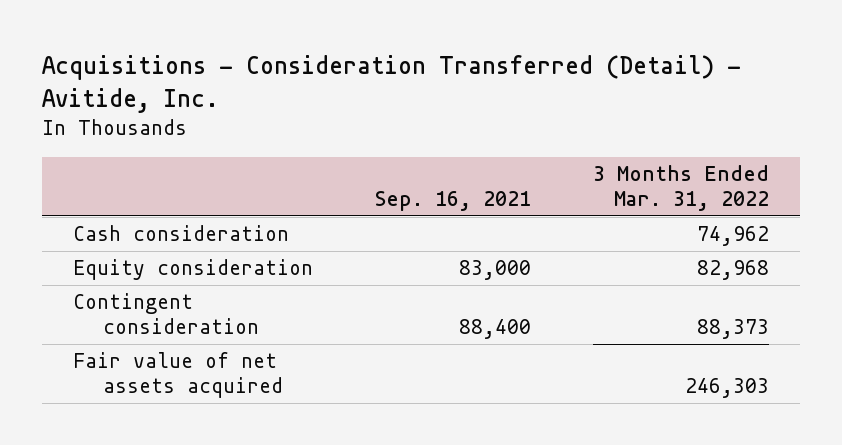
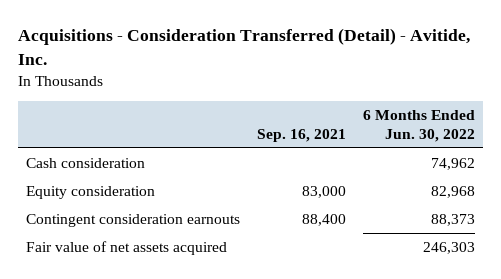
- | Sep. 16, 2021 | 3 Months Ended Mar. 31, 2022
+ | Sep. 16, 2021 | 6 Months Ended Jun. 30, 2022
- Contingent consideration | 88,400 | 88,373
+ Contingent consideration earnouts | 88,400 | 88,373

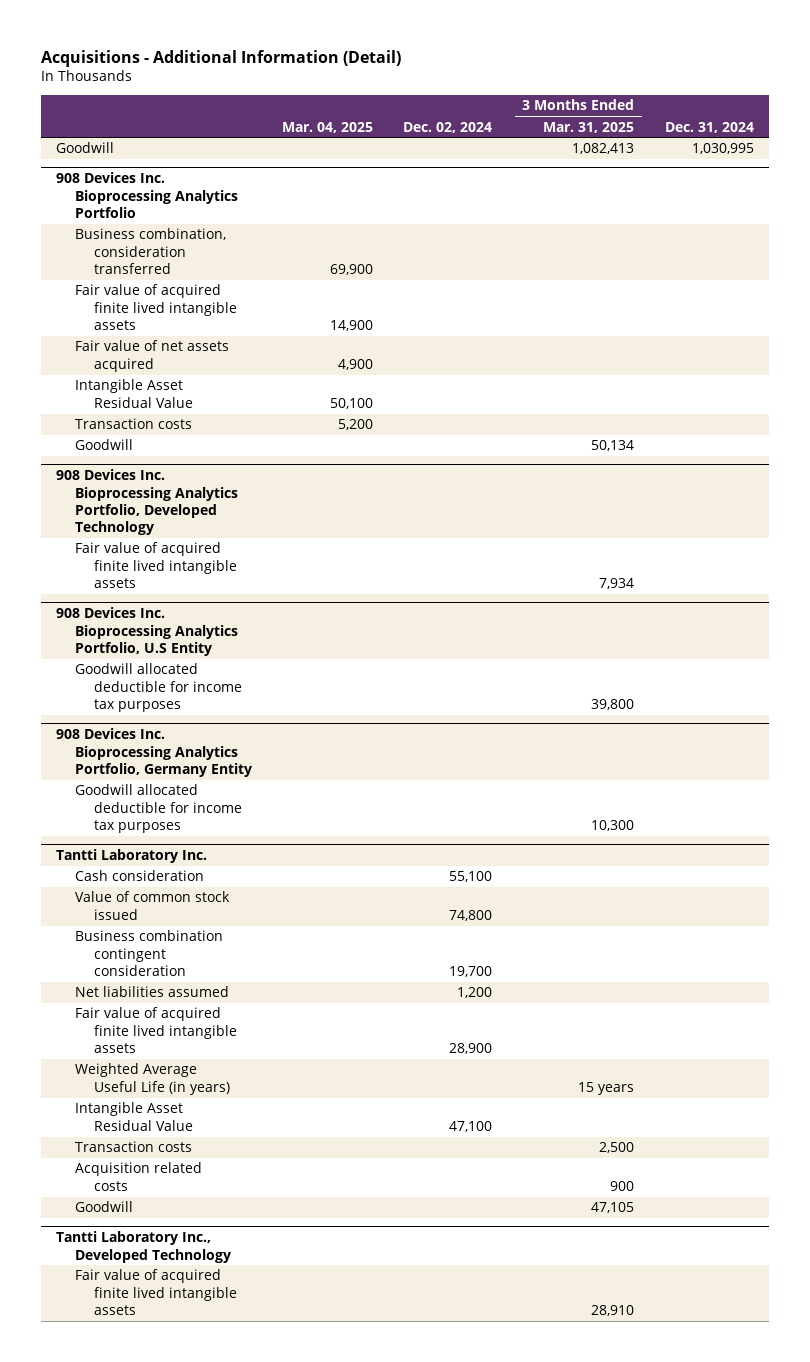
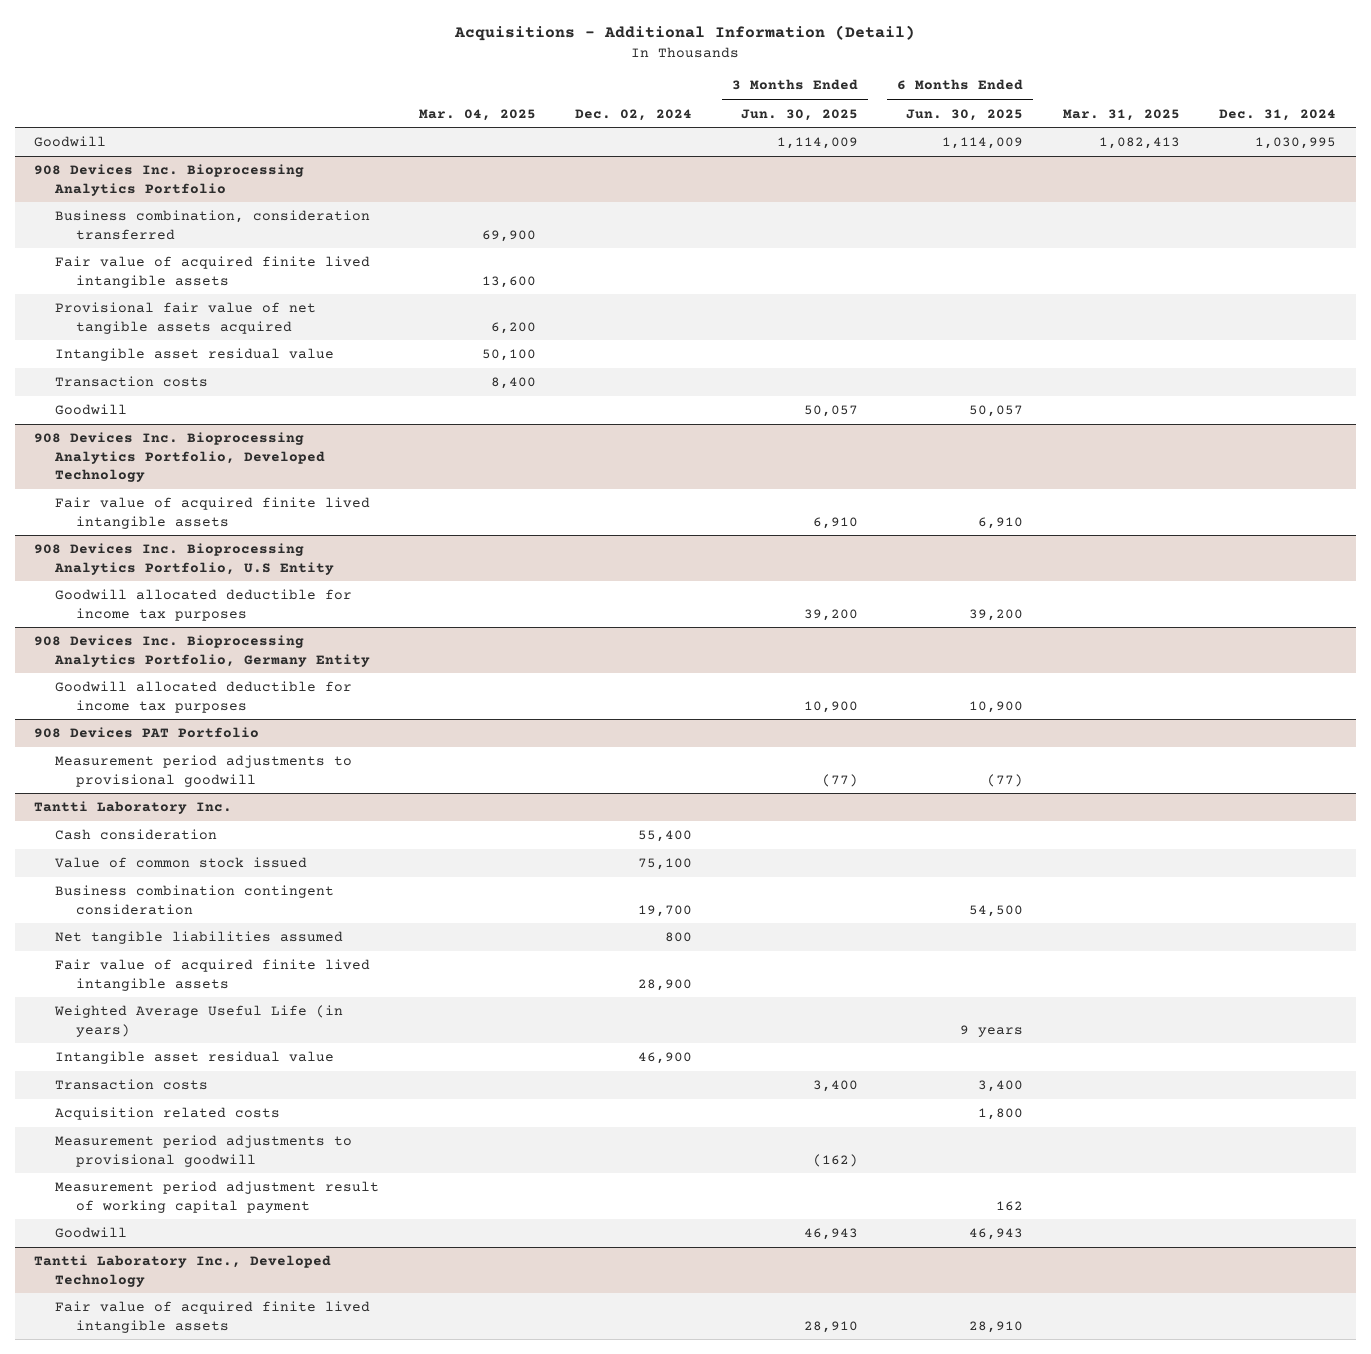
- | Mar. 04, 2025 | Dec. 02, 2024 | 3 Months Ended Mar. 31, 2025 | Dec. 31, 2024
+ | Mar. 04, 2025 | Dec. 02, 2024 | 3 Months Ended Jun. 30, 2025 | 6 Months Ended Jun. 30, 2025 | Mar. 31, 2025 | Dec. 31, 2024
@ 908 Devices Inc. Bioprocessing Analytics Portfolio
- Fair value of acquired finite lived intangible assets | 14,900 | | |
- Fair value of net assets acquired | 4,900 | | |
- Intangible Asset Residual Value | 50,100 | | |
- Transaction costs | 5,200 | | |
+ Fair value of acquired finite lived intangible assets | 13,600 | | | | |
+ Provisional fair value of net tangible assets acquired | 6,200 | | | | |
+ Intangible asset residual value | 50,100 | | | | |
+ Transaction costs | 8,400 | | | | |
+ 908 Devices PAT Portfolio
+ Measurement period adjustments to provisional goodwill | | | (77) | (77) | |
@ Tantti Laboratory Inc.
- Cash consideration | | 55,100 | |
- Value of common stock issued | | 74,800 | |
+ Cash consideration | | 55,400 | | | |
+ Value of common stock issued | | 75,100 | | | |
- Net liabilities assumed | | 1,200 | |
+ Net tangible liabilities assumed | | 800 | | | |
- Intangible Asset Residual Value | | 47,100 | |
+ Intangible asset residual value | | 46,900 | | | |
+ Measurement period adjustments to provisional goodwill | | | (162) | | |
+ Measurement period adjustment result of working capital payment | | | | 162 | |

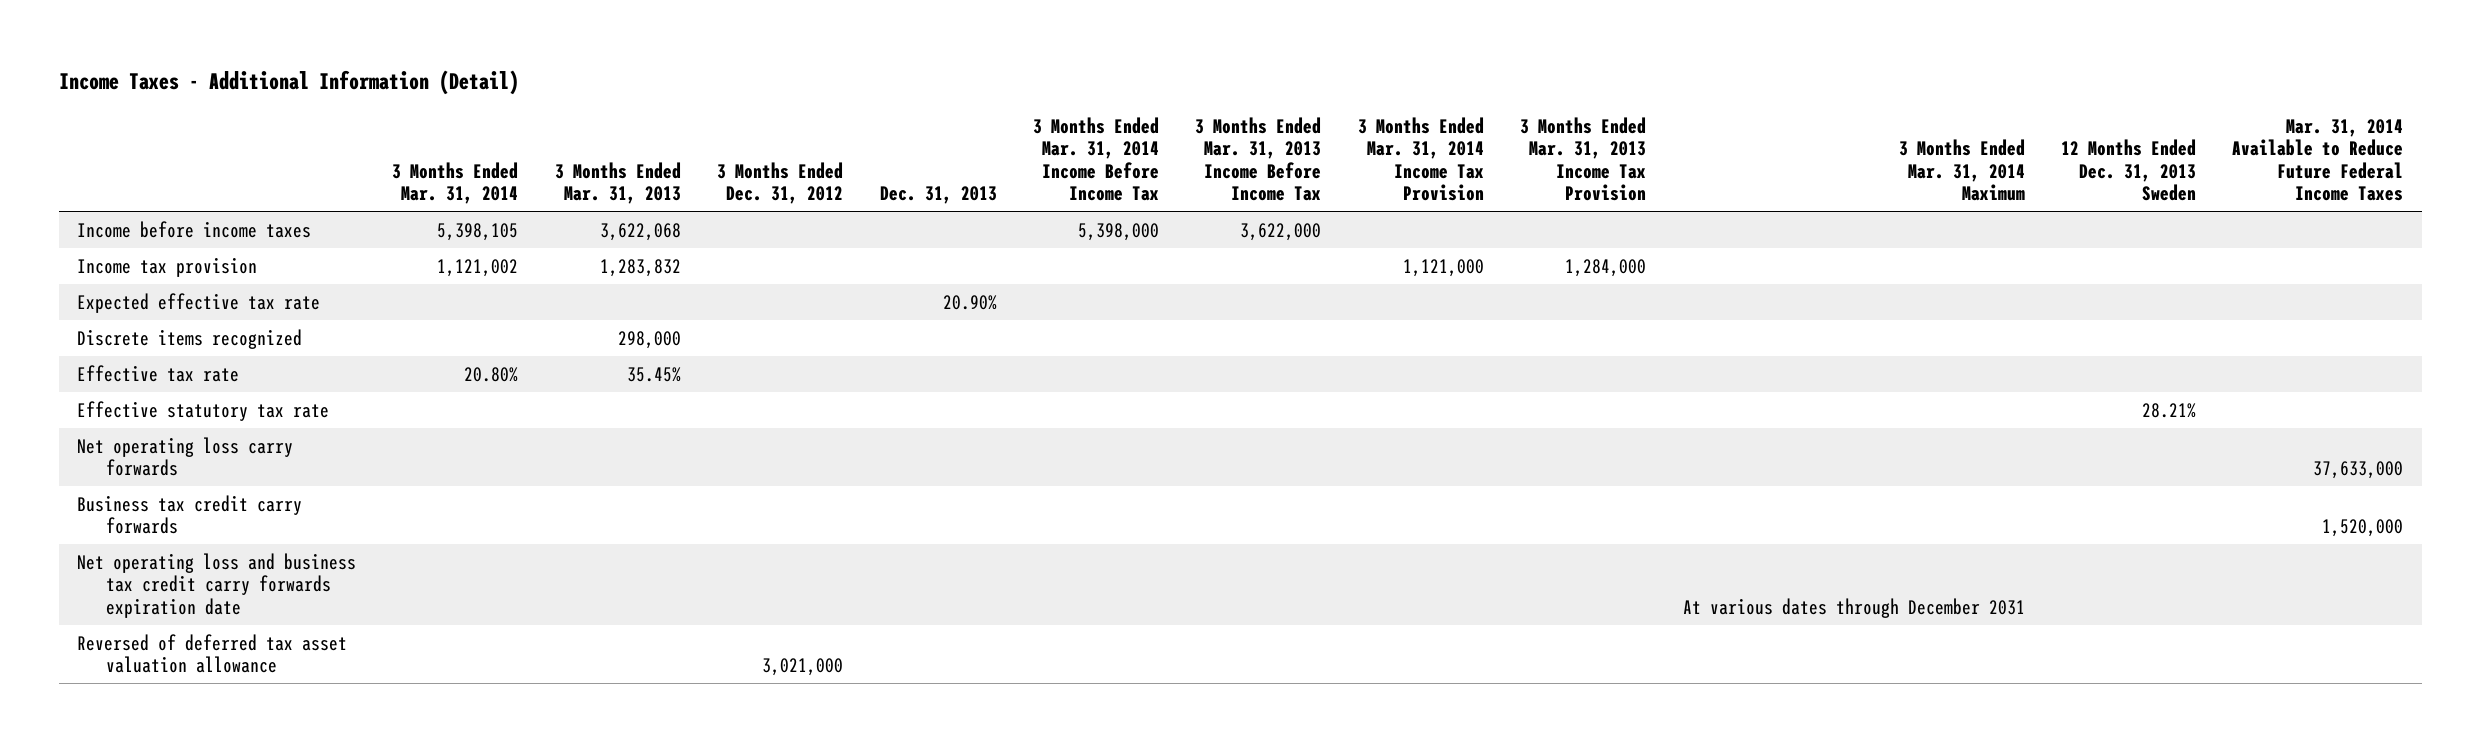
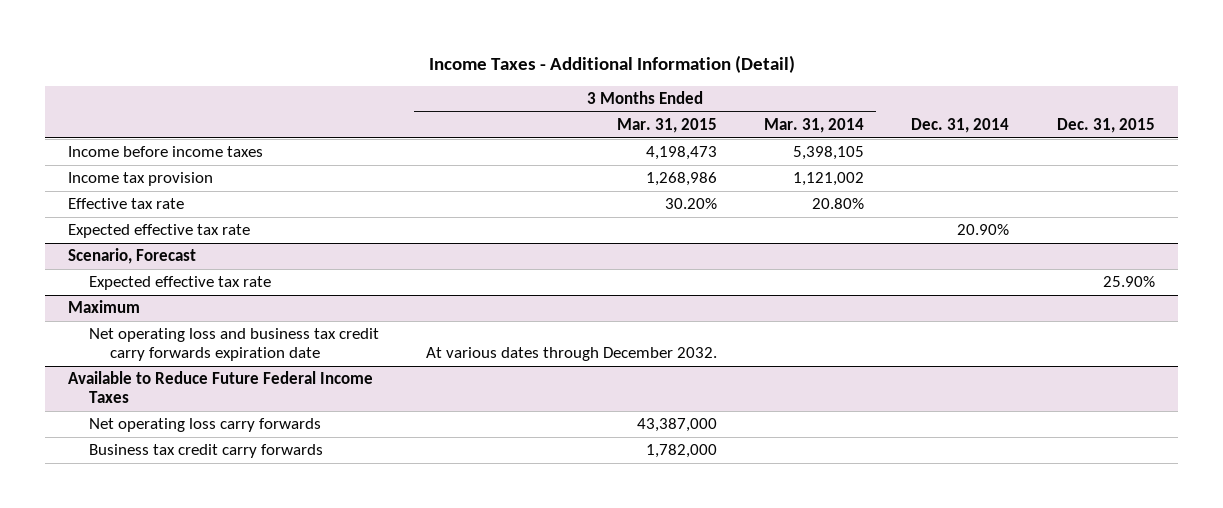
- | 3 Months Ended Mar. 31, 2014 | 3 Months Ended Mar. 31, 2013 | 3 Months Ended Dec. 31, 2012 | Dec. 31, 2013 | 3 Months Ended Mar. 31, 2014 Income Before Income Tax | 3 Months Ended Mar. 31, 2013 Income Before Income Tax | 3 Months Ended Mar. 31, 2014 Income Tax Provision | 3 Months Ended Mar. 31, 2013 Income Tax Provision | 3 Months Ended Mar. 31, 2014 Maximum | 12 Months Ended Dec. 31, 2013 Sweden | Mar. 31, 2014 Available to Reduce Future Federal Income Taxes
+ | 3 Months Ended Mar. 31, 2015 | 3 Months Ended Mar. 31, 2014 | Dec. 31, 2014 | Dec. 31, 2015
- Discrete items recognized | | 298,000 | | | | | | | | |
- Effective statutory tax rate | | | | | | | | | | 28.21% |
- Net operating loss carry forwards | | | | | | | | | | | 37,633,000
- Business tax credit carry forwards | | | | | | | | | | | 1,520,000
- Net operating loss and business tax credit carry forwards expiration date | | | | | | | | | At various dates through December 2031 | |
- Reversed of deferred tax asset valuation allowance | | | 3,021,000 | | | | | | | |
moved down: Expected effective tax rate | | | 20.90% |
+ Scenario, Forecast
+ Expected effective tax rate | | | | 25.90%
+ Maximum
+ Net operating loss and business tax credit carry forwards expiration date | At various dates through December 2032. | | |
+ Available to Reduce Future Federal Income Taxes
+ Net operating loss carry forwards | 43,387,000 | | |
+ Business tax credit carry forwards | 1,782,000 | | |

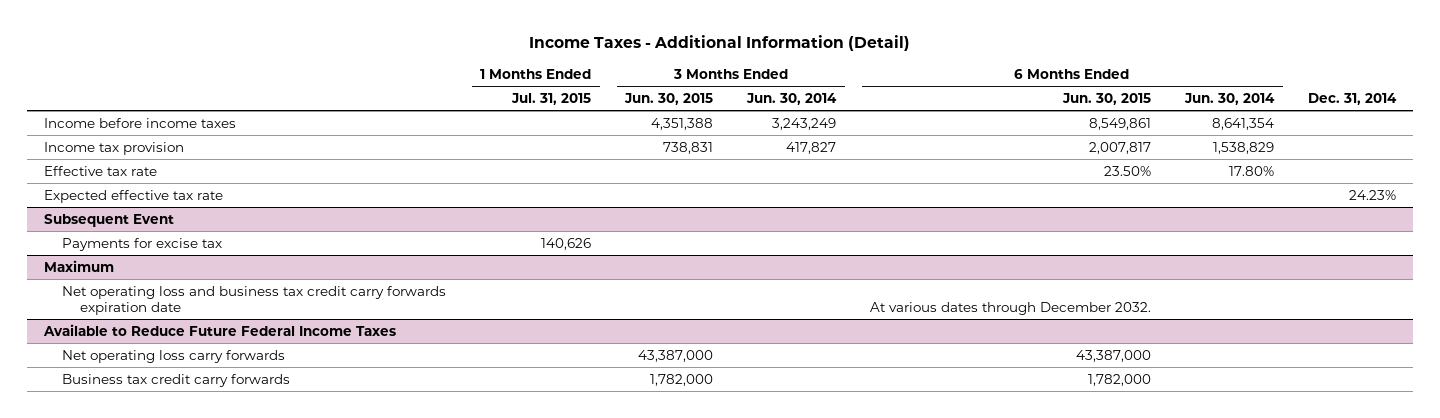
- | 3 Months Ended Mar. 31, 2015 | 3 Months Ended Mar. 31, 2014 | Dec. 31, 2014 | Dec. 31, 2015
+ | 1 Months Ended Jul. 31, 2015 | 3 Months Ended Jun. 30, 2015 | 3 Months Ended Jun. 30, 2014 | 6 Months Ended Jun. 30, 2015 | 6 Months Ended Jun. 30, 2014 | Dec. 31, 2014
- Expected effective tax rate | | | 20.90% |
- Scenario, Forecast
- Expected effective tax rate | | | | 25.90%
+ Expected effective tax rate | | | | | | 24.23%
+ Subsequent Event
+ Payments for excise tax | 140,626 | | | | |

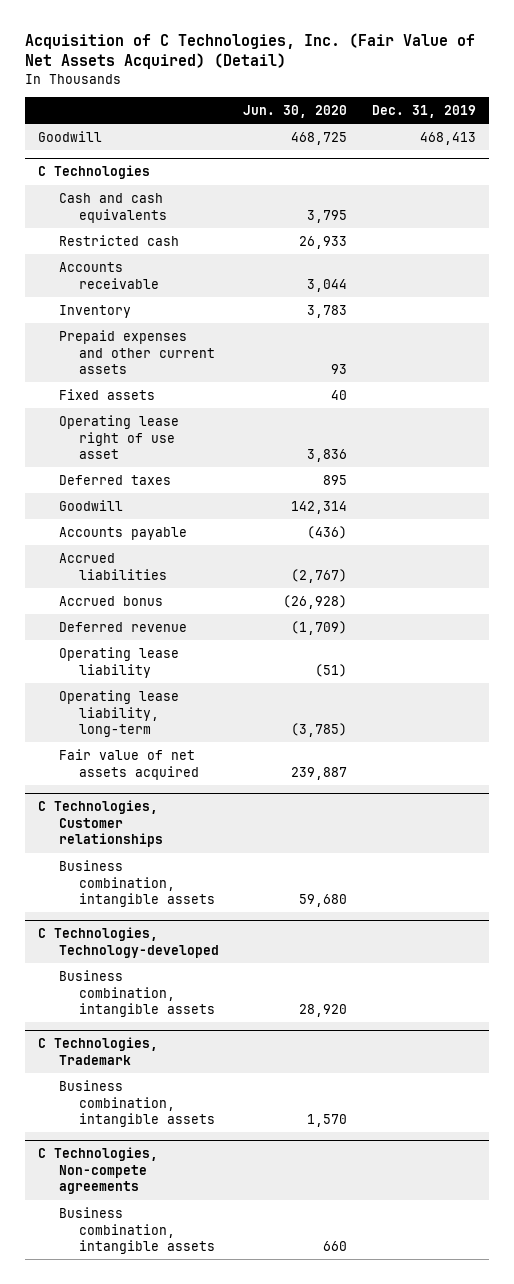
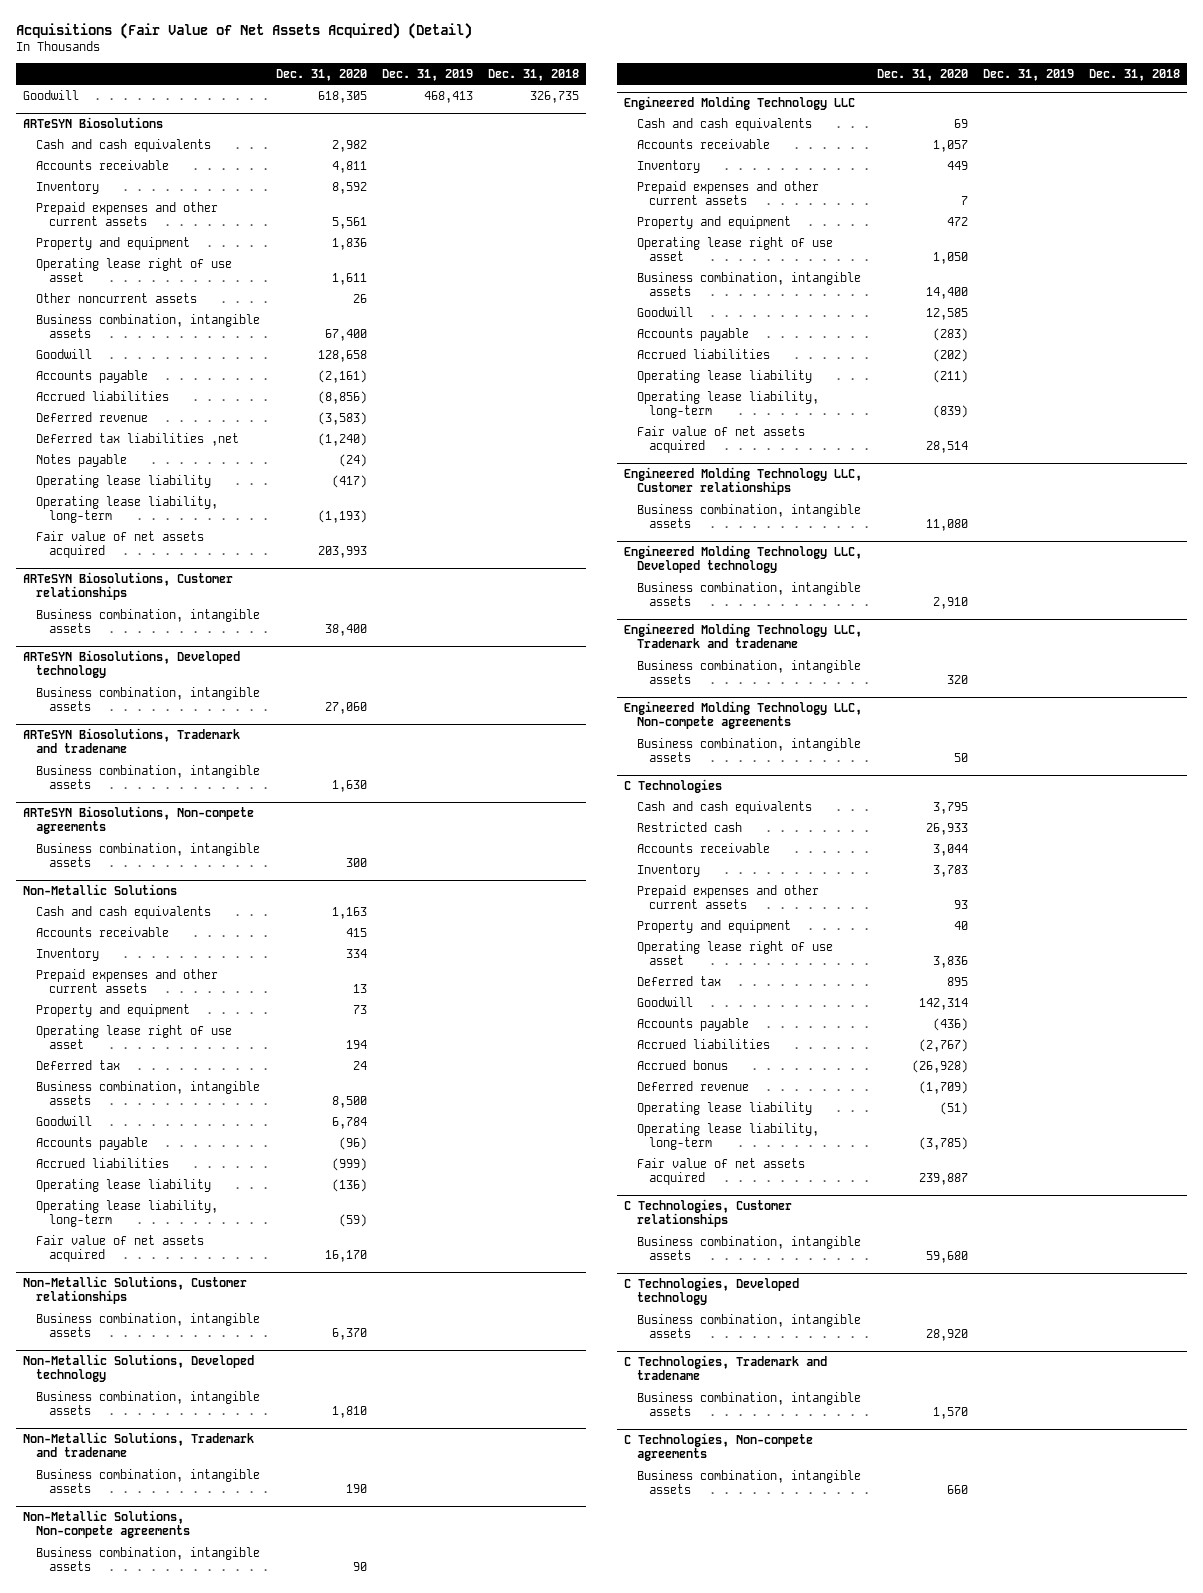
- Acquisition of C Technologies, Inc. (Fair Value of Net Assets Acquired) (Detail)
+ Acquisitions (Fair Value of Net Assets Acquired) (Detail)
- | Jun. 30, 2020 | Dec. 31, 2019
+ | Dec. 31, 2020 | Dec. 31, 2019 | Dec. 31, 2018
+ ARTeSYN Biosolutions
+ Cash and cash equivalents | 2,982 | |
+ Accounts receivable | 4,811 | |
+ Inventory | 8,592 | |
+ Prepaid expenses and other current assets | 5,561 | |
+ Property and equipment | 1,836 | |
+ Operating lease right of use asset | 1,611 | |
+ Other noncurrent assets | 26 | |
+ Business combination, intangible assets | 67,400 | |
+ Goodwill | 128,658 | |
+ Accounts payable | (2,161) | |
+ Accrued liabilities | (8,856) | |
+ Deferred revenue | (3,583) | |
+ Deferred tax liabilities ,net | (1,240) | |
+ Notes payable | (24) | |
+ Operating lease liability | (417) | |
+ Operating lease liability, long-term | (1,193) | |
+ Fair value of net assets acquired | 203,993 | |
+ ARTeSYN Biosolutions, Customer relationships
+ Business combination, intangible assets | 38,400 | |
+ ARTeSYN Biosolutions, Developed technology
+ Business combination, intangible assets | 27,060 | |
+ ARTeSYN Biosolutions, Trademark and tradename
+ Business combination, intangible assets | 1,630 | |
+ ARTeSYN Biosolutions, Non-compete agreements
+ Business combination, intangible assets | 300 | |
+ Non-Metallic Solutions
+ Cash and cash equivalents | 1,163 | |
+ Accounts receivable | 415 | |
+ Inventory | 334 | |
+ Prepaid expenses and other current assets | 13 | |
+ Property and equipment | 73 | |
+ Operating lease right of use asset | 194 | |
+ Deferred tax | 24 | |
+ Business combination, intangible assets | 8,500 | |
+ Goodwill | 6,784 | |
+ Accounts payable | (96) | |
+ Accrued liabilities | (999) | |
+ Operating lease liability | (136) | |
+ Operating lease liability, long-term | (59) | |
+ Fair value of net assets acquired | 16,170 | |
+ Non-Metallic Solutions, Customer relationships
+ Business combination, intangible assets | 6,370 | |
+ Non-Metallic Solutions, Developed technology
+ Business combination, intangible assets | 1,810 | |
+ Non-Metallic Solutions, Trademark and tradename
+ Business combination, intangible assets | 190 | |
+ Non-Metallic Solutions, Non-compete agreements
+ Business combination, intangible assets | 90 | |
+ Engineered Molding Technology LLC
+ Cash and cash equivalents | 69 | |
+ Accounts receivable | 1,057 | |
+ Inventory | 449 | |
+ Prepaid expenses and other current assets | 7 | |
+ Property and equipment | 472 | |
+ Operating lease right of use asset | 1,050 | |
+ Business combination, intangible assets | 14,400 | |
+ Goodwill | 12,585 | |
+ Accounts payable | (283) | |
+ Accrued liabilities | (202) | |
+ Operating lease liability | (211) | |
+ Operating lease liability, long-term | (839) | |
+ Fair value of net assets acquired | 28,514 | |
+ Engineered Molding Technology LLC, Customer relationships
+ Business combination, intangible assets | 11,080 | |
+ Engineered Molding Technology LLC, Developed technology
+ Business combination, intangible assets | 2,910 | |
+ Engineered Molding Technology LLC, Trademark and tradename
+ Business combination, intangible assets | 320 | |
+ Engineered Molding Technology LLC, Non-compete agreements
+ Business combination, intangible assets | 50 | |
@ C Technologies
- Fixed assets | 40 |
+ Property and equipment | 40 | |
- Deferred taxes | 895 |
+ Deferred tax | 895 | |
- C Technologies, Technology-developed
+ C Technologies, Developed technology
- C Technologies, Trademark
+ C Technologies, Trademark and tradename

